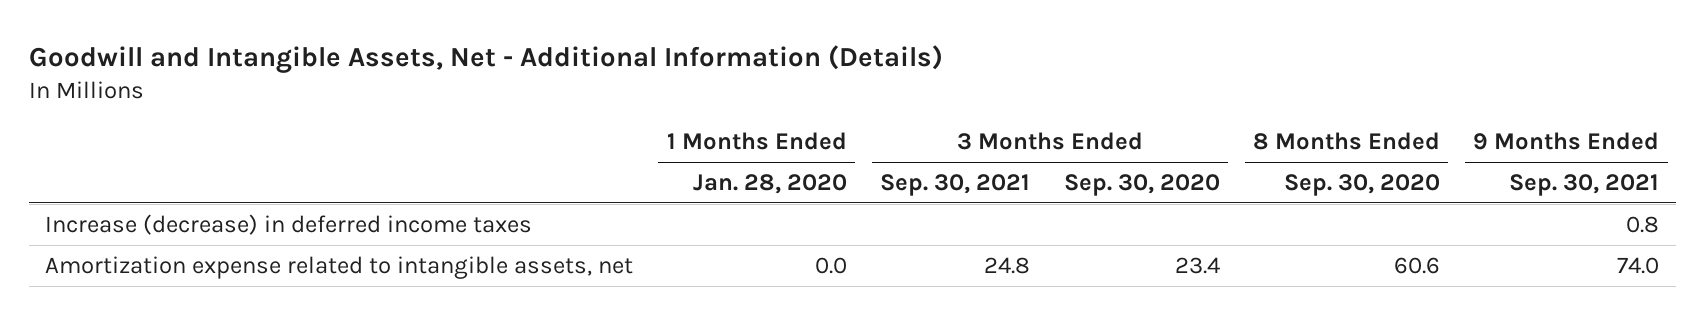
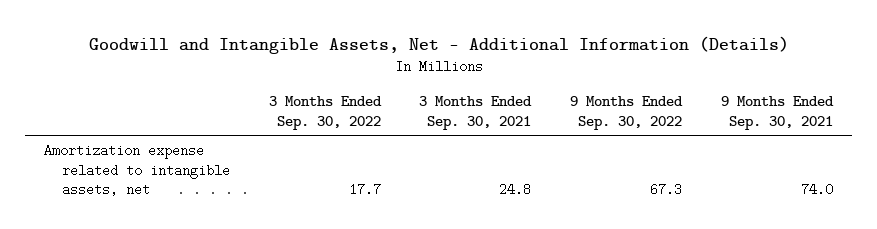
- | 1 Months Ended Jan. 28, 2020 | 3 Months Ended Sep. 30, 2021 | 3 Months Ended Sep. 30, 2020 | 8 Months Ended Sep. 30, 2020 | 9 Months Ended Sep. 30, 2021
+ | 3 Months Ended Sep. 30, 2022 | 3 Months Ended Sep. 30, 2021 | 9 Months Ended Sep. 30, 2022 | 9 Months Ended Sep. 30, 2021
- Increase (decrease) in deferred income taxes | | | | | 0.8

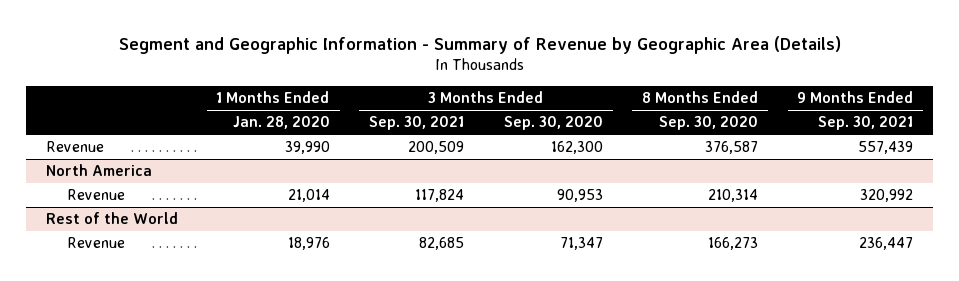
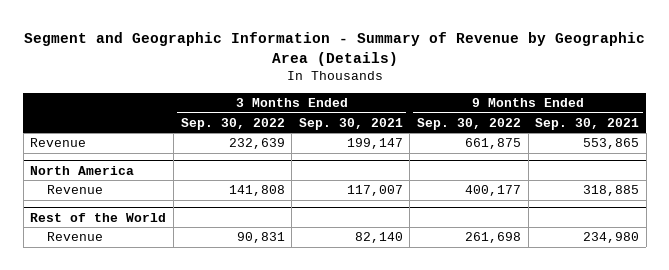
- | 1 Months Ended Jan. 28, 2020 | 3 Months Ended Sep. 30, 2021 | 3 Months Ended Sep. 30, 2020 | 8 Months Ended Sep. 30, 2020 | 9 Months Ended Sep. 30, 2021
+ | 3 Months Ended Sep. 30, 2022 | 3 Months Ended Sep. 30, 2021 | 9 Months Ended Sep. 30, 2022 | 9 Months Ended Sep. 30, 2021
- Revenue | 39,990 | 200,509 | 162,300 | 376,587 | 557,439
+ Revenue | 232,639 | 199,147 | 661,875 | 553,865
@ North America
- Revenue | 21,014 | 117,824 | 90,953 | 210,314 | 320,992
+ Revenue | 141,808 | 117,007 | 400,177 | 318,885
@ Rest of the World
- Revenue | 18,976 | 82,685 | 71,347 | 166,273 | 236,447
+ Revenue | 90,831 | 82,140 | 261,698 | 234,980

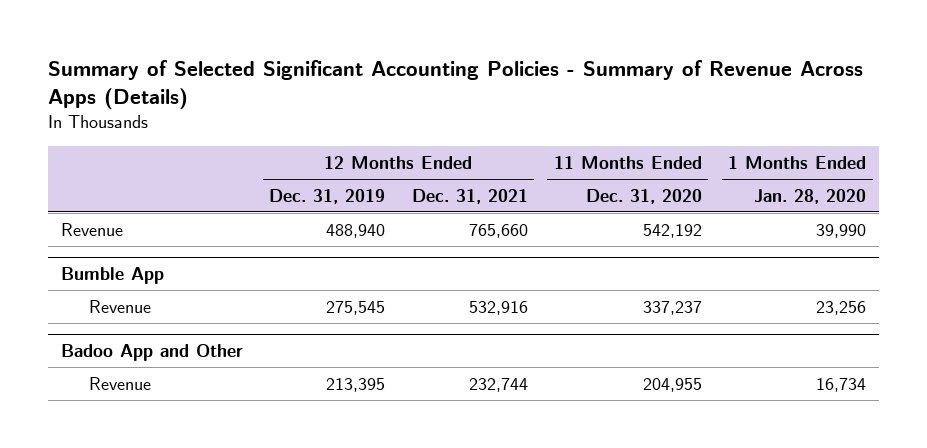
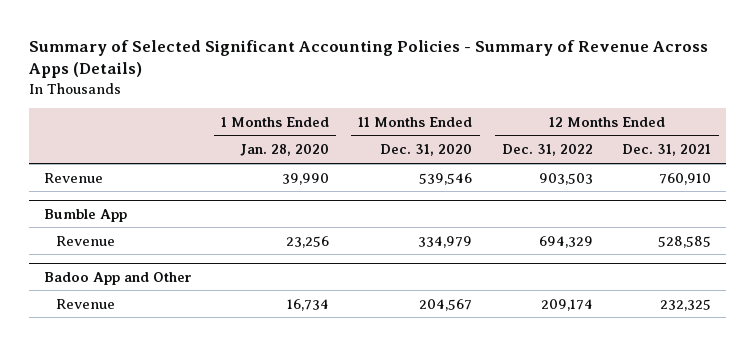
- | 12 Months Ended Dec. 31, 2019 | 12 Months Ended Dec. 31, 2021 | 11 Months Ended Dec. 31, 2020 | 1 Months Ended Jan. 28, 2020
+ | 1 Months Ended Jan. 28, 2020 | 11 Months Ended Dec. 31, 2020 | 12 Months Ended Dec. 31, 2022 | 12 Months Ended Dec. 31, 2021
- Revenue | 488,940 | 765,660 | 542,192 | 39,990
+ Revenue | 39,990 | 539,546 | 903,503 | 760,910
@ Bumble App
- Revenue | 275,545 | 532,916 | 337,237 | 23,256
+ Revenue | 23,256 | 334,979 | 694,329 | 528,585
@ Badoo App and Other
- Revenue | 213,395 | 232,744 | 204,955 | 16,734
+ Revenue | 16,734 | 204,567 | 209,174 | 232,325

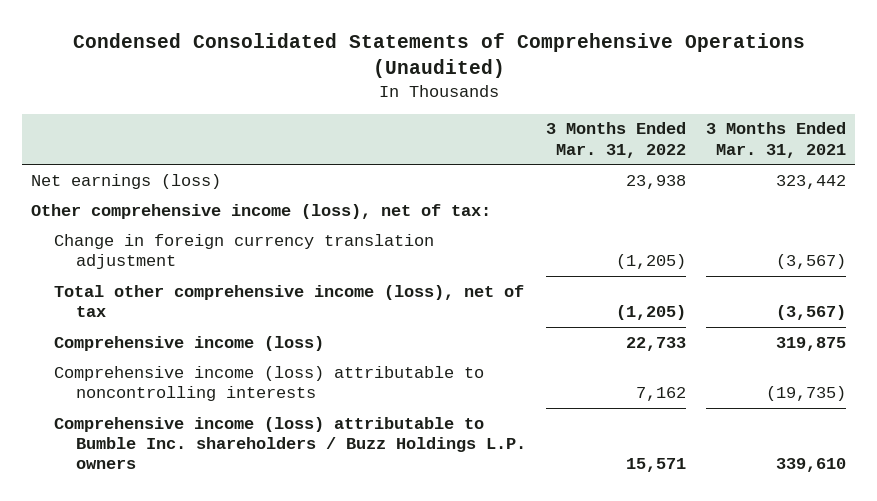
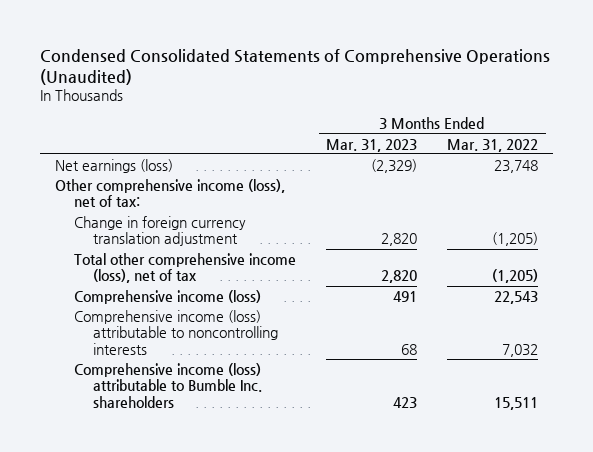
- | 3 Months Ended Mar. 31, 2022 | 3 Months Ended Mar. 31, 2021
+ | 3 Months Ended Mar. 31, 2023 | 3 Months Ended Mar. 31, 2022
- Net earnings (loss) | 23,938 | 323,442
+ Net earnings (loss) | (2,329) | 23,748
- Comprehensive income (loss) | 22,733 | 319,875
- Comprehensive income (loss) attributable to noncontrolling interests | 7,162 | (19,735)
- Comprehensive income (loss) attributable to Bumble Inc. shareholders / Buzz Holdings L.P. owners | 15,571 | 339,610
+ Comprehensive income (loss) | 491 | 22,543
+ Comprehensive income (loss) attributable to noncontrolling interests | 68 | 7,032
+ Comprehensive income (loss) attributable to Bumble Inc. shareholders | 423 | 15,511

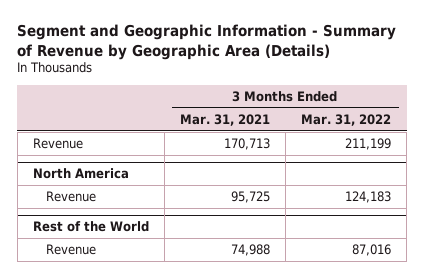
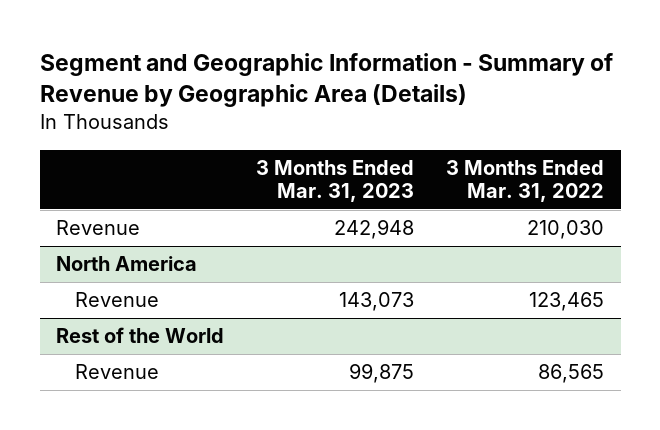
- | 3 Months Ended Mar. 31, 2021 | 3 Months Ended Mar. 31, 2022
+ | 3 Months Ended Mar. 31, 2023 | 3 Months Ended Mar. 31, 2022
- Revenue | 170,713 | 211,199
+ Revenue | 242,948 | 210,030
@ North America
- Revenue | 95,725 | 124,183
+ Revenue | 143,073 | 123,465
@ Rest of the World
- Revenue | 74,988 | 87,016
+ Revenue | 99,875 | 86,565

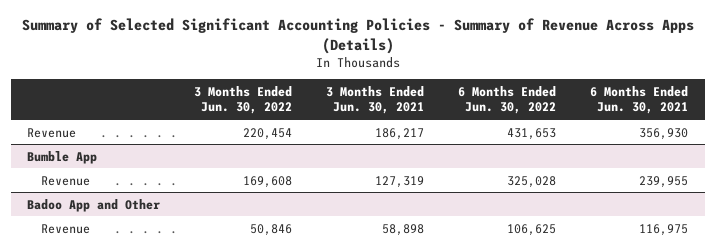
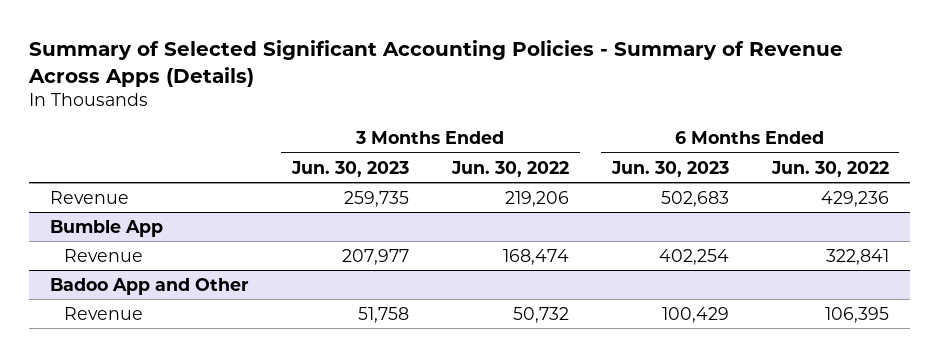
- | 3 Months Ended Jun. 30, 2022 | 3 Months Ended Jun. 30, 2021 | 6 Months Ended Jun. 30, 2022 | 6 Months Ended Jun. 30, 2021
+ | 3 Months Ended Jun. 30, 2023 | 3 Months Ended Jun. 30, 2022 | 6 Months Ended Jun. 30, 2023 | 6 Months Ended Jun. 30, 2022
- Revenue | 220,454 | 186,217 | 431,653 | 356,930
+ Revenue | 259,735 | 219,206 | 502,683 | 429,236
@ Bumble App
- Revenue | 169,608 | 127,319 | 325,028 | 239,955
+ Revenue | 207,977 | 168,474 | 402,254 | 322,841
@ Badoo App and Other
- Revenue | 50,846 | 58,898 | 106,625 | 116,975
+ Revenue | 51,758 | 50,732 | 100,429 | 106,395

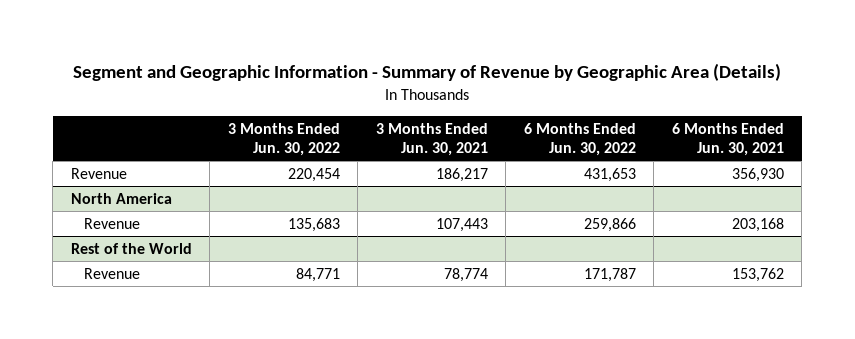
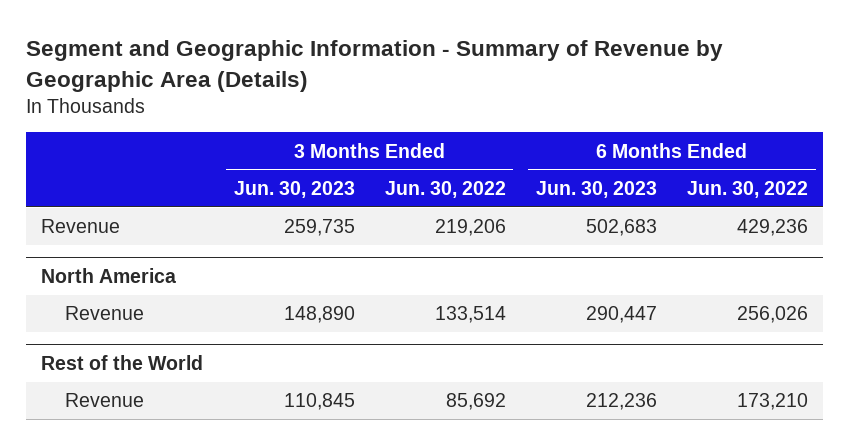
- | 3 Months Ended Jun. 30, 2022 | 3 Months Ended Jun. 30, 2021 | 6 Months Ended Jun. 30, 2022 | 6 Months Ended Jun. 30, 2021
+ | 3 Months Ended Jun. 30, 2023 | 3 Months Ended Jun. 30, 2022 | 6 Months Ended Jun. 30, 2023 | 6 Months Ended Jun. 30, 2022
- Revenue | 220,454 | 186,217 | 431,653 | 356,930
+ Revenue | 259,735 | 219,206 | 502,683 | 429,236
@ North America
- Revenue | 135,683 | 107,443 | 259,866 | 203,168
+ Revenue | 148,890 | 133,514 | 290,447 | 256,026
@ Rest of the World
- Revenue | 84,771 | 78,774 | 171,787 | 153,762
+ Revenue | 110,845 | 85,692 | 212,236 | 173,210

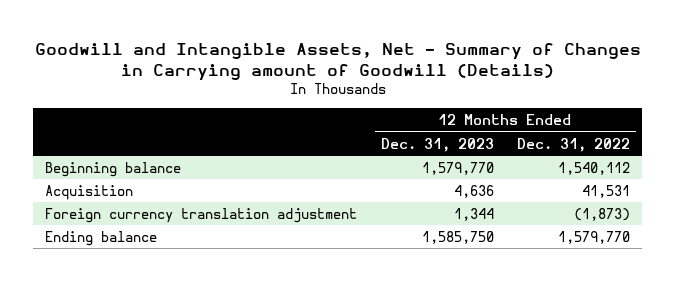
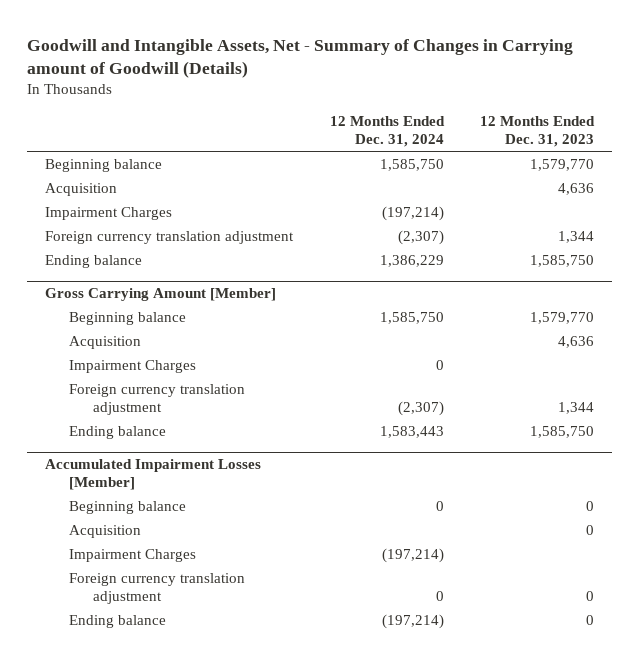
- | 12 Months Ended Dec. 31, 2023 | 12 Months Ended Dec. 31, 2022
+ | 12 Months Ended Dec. 31, 2024 | 12 Months Ended Dec. 31, 2023
+ Impairment Charges | (197,214) |
+ Gross Carrying Amount [Member]
+ Beginning balance | 1,585,750 | 1,579,770
+ Acquisition | | 4,636
+ Impairment Charges | 0 |
+ Foreign currency translation adjustment | (2,307) | 1,344
+ Ending balance | 1,583,443 | 1,585,750
+ Accumulated Impairment Losses [Member]
+ Beginning balance | 0 | 0
+ Acquisition | | 0
+ Impairment Charges | (197,214) |
+ Foreign currency translation adjustment | 0 | 0
+ Ending balance | (197,214) | 0

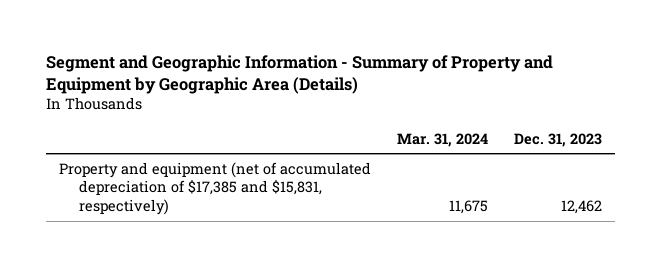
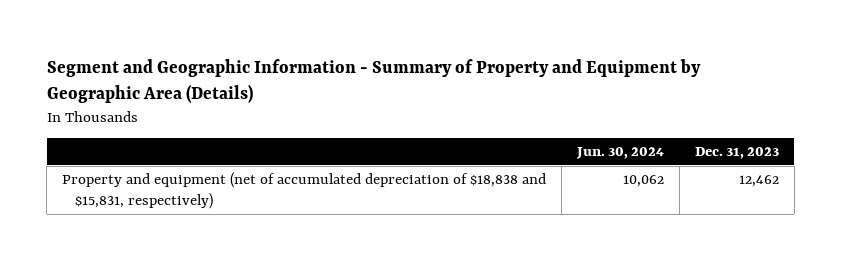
- | Mar. 31, 2024 | Dec. 31, 2023
+ | Jun. 30, 2024 | Dec. 31, 2023
- Property and equipment (net of accumulated depreciation of $17,385 and $15,831, respectively) | 11,675 | 12,462
+ Property and equipment (net of accumulated depreciation of $18,838 and $15,831, respectively) | 10,062 | 12,462

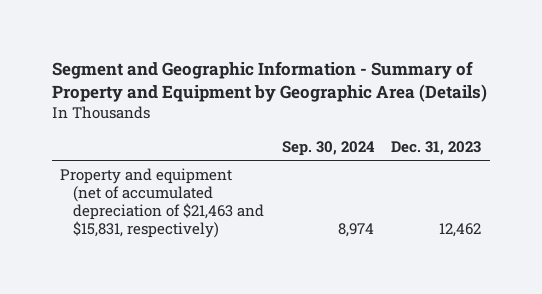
- | Jun. 30, 2024 | Dec. 31, 2023
+ | Sep. 30, 2024 | Dec. 31, 2023
- Property and equipment (net of accumulated depreciation of $18,838 and $15,831, respectively) | 10,062 | 12,462
+ Property and equipment (net of accumulated depreciation of $21,463 and $15,831, respectively) | 8,974 | 12,462

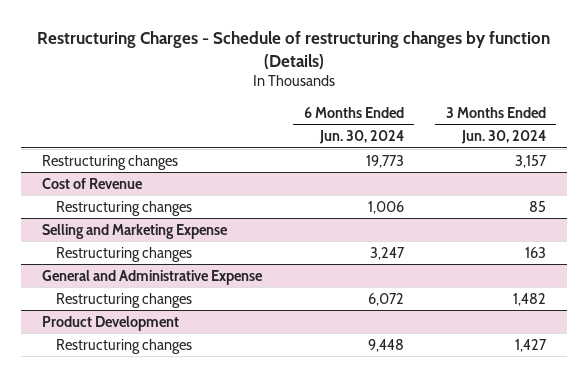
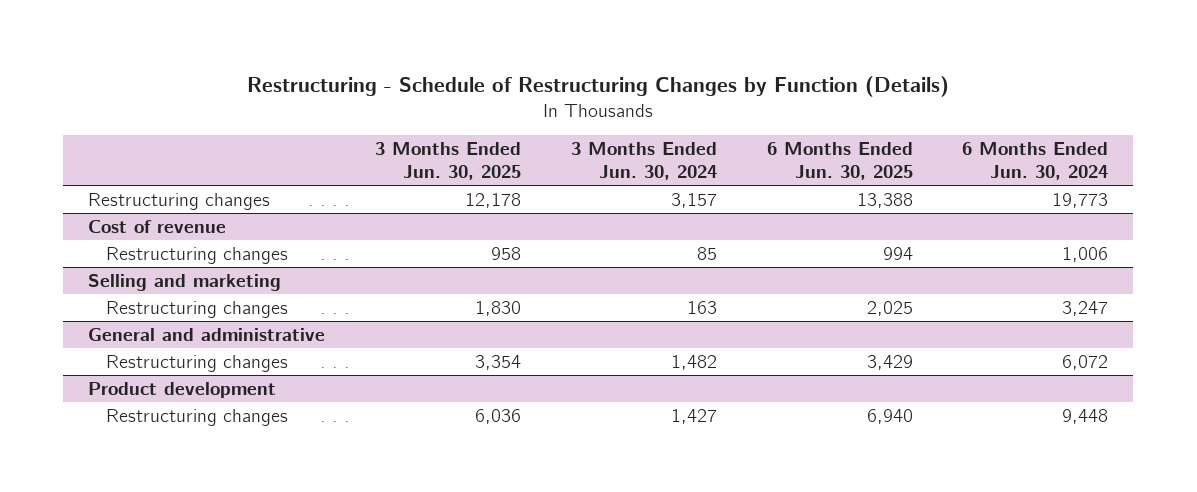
- Restructuring Charges - Schedule of restructuring changes by function (Details)
+ Restructuring - Schedule of Restructuring Changes by Function (Details)
- | 6 Months Ended Jun. 30, 2024 | 3 Months Ended Jun. 30, 2024
+ | 3 Months Ended Jun. 30, 2025 | 3 Months Ended Jun. 30, 2024 | 6 Months Ended Jun. 30, 2025 | 6 Months Ended Jun. 30, 2024
- Cost of Revenue
+ Cost of revenue
- Selling and Marketing Expense
+ Selling and marketing
- General and Administrative Expense
+ General and administrative
- Product Development
+ Product development

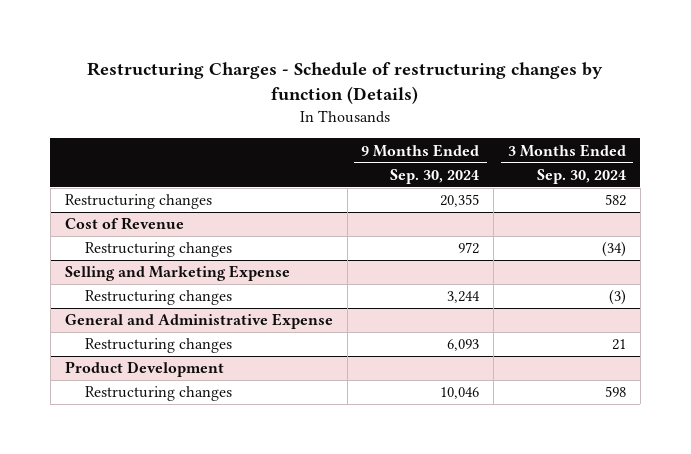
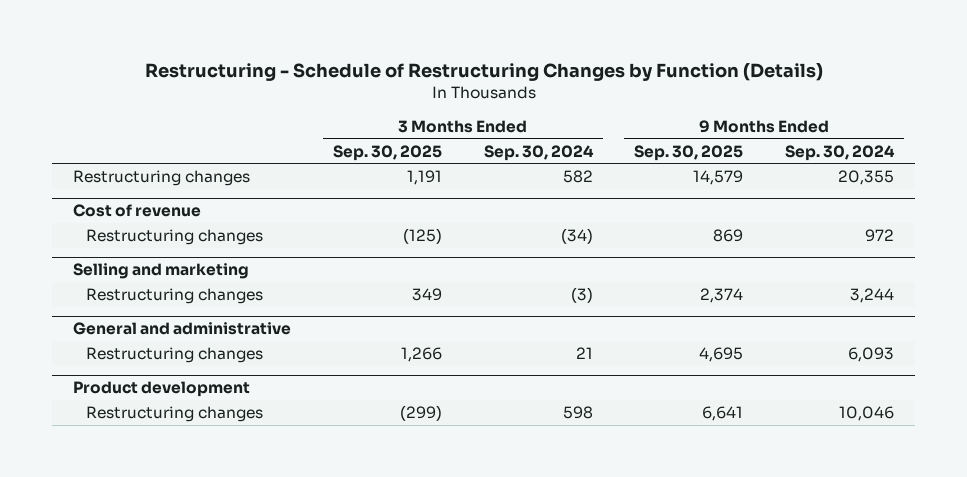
- Restructuring Charges - Schedule of restructuring changes by function (Details)
+ Restructuring - Schedule of Restructuring Changes by Function (Details)
- | 9 Months Ended Sep. 30, 2024 | 3 Months Ended Sep. 30, 2024
+ | 3 Months Ended Sep. 30, 2025 | 3 Months Ended Sep. 30, 2024 | 9 Months Ended Sep. 30, 2025 | 9 Months Ended Sep. 30, 2024
- Cost of Revenue
+ Cost of revenue
- Selling and Marketing Expense
+ Selling and marketing
- General and Administrative Expense
+ General and administrative
- Product Development
+ Product development

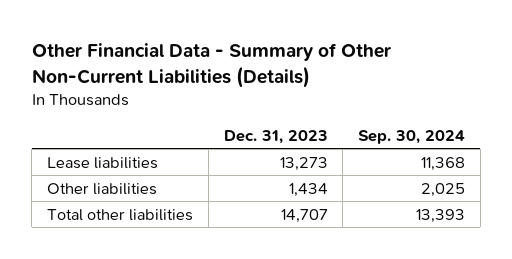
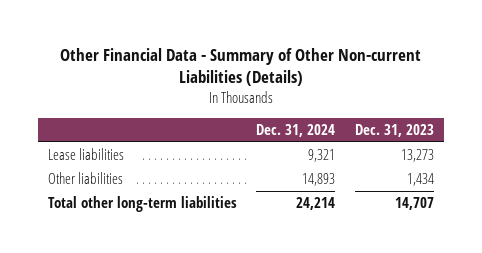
- Other Financial Data - Summary of Other Non-Current Liabilities (Details)
+ Other Financial Data - Summary of Other Non-current Liabilities (Details)
- | Dec. 31, 2023 | Sep. 30, 2024
+ | Dec. 31, 2024 | Dec. 31, 2023
- Total other liabilities | 14,707 | 13,393
+ Total other long-term liabilities | 24,214 | 14,707

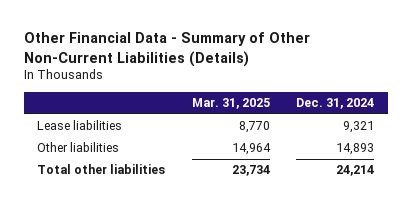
- Other Financial Data - Summary of Other Non-current Liabilities (Details)
+ Other Financial Data - Summary of Other Non-Current Liabilities (Details)
- | Dec. 31, 2024 | Dec. 31, 2023
+ | Mar. 31, 2025 | Dec. 31, 2024
- Total other long-term liabilities | 24,214 | 14,707
+ Total other liabilities | 23,734 | 24,214

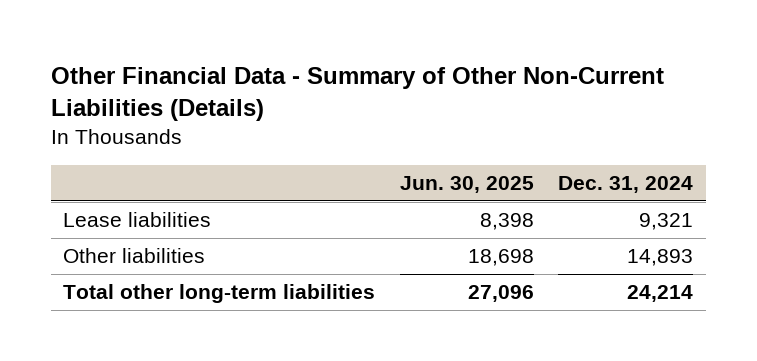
- | Mar. 31, 2025 | Dec. 31, 2024
+ | Jun. 30, 2025 | Dec. 31, 2024
- Total other liabilities | 23,734 | 24,214
+ Total other long-term liabilities | 27,096 | 24,214

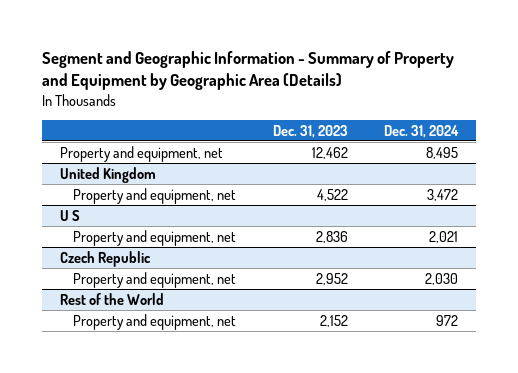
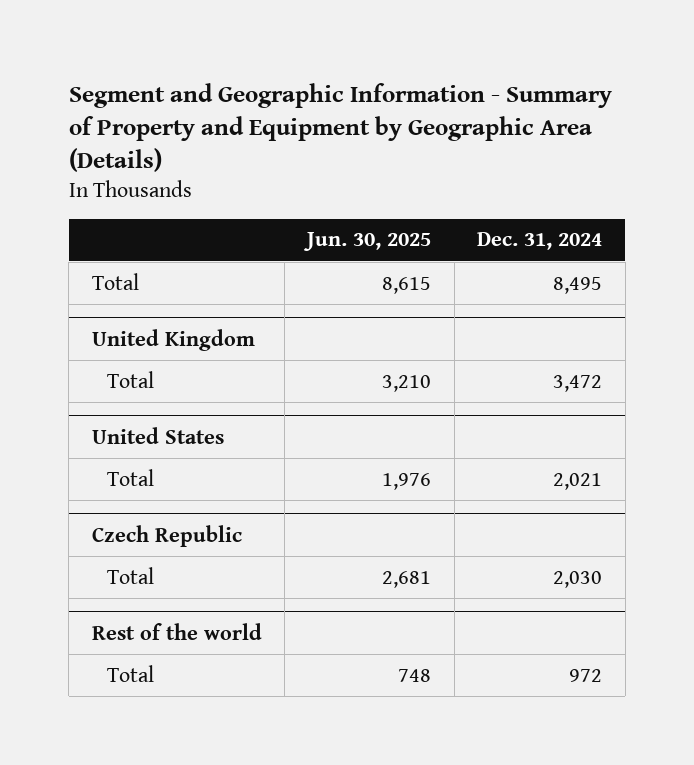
- | Dec. 31, 2023 | Dec. 31, 2024
+ | Jun. 30, 2025 | Dec. 31, 2024
- Property and equipment, net | 12,462 | 8,495
+ Total | 8,615 | 8,495
@ United Kingdom
- Property and equipment, net | 4,522 | 3,472
- U S
- Property and equipment, net | 2,836 | 2,021
@ United Kingdom
+ Total | 3,210 | 3,472
+ United States
+ Total | 1,976 | 2,021
@ Czech Republic
- Property and equipment, net | 2,952 | 2,030
- Rest of the World
- Property and equipment, net | 2,152 | 972
@ Czech Republic
+ Total | 2,681 | 2,030
+ Rest of the world
+ Total | 748 | 972

